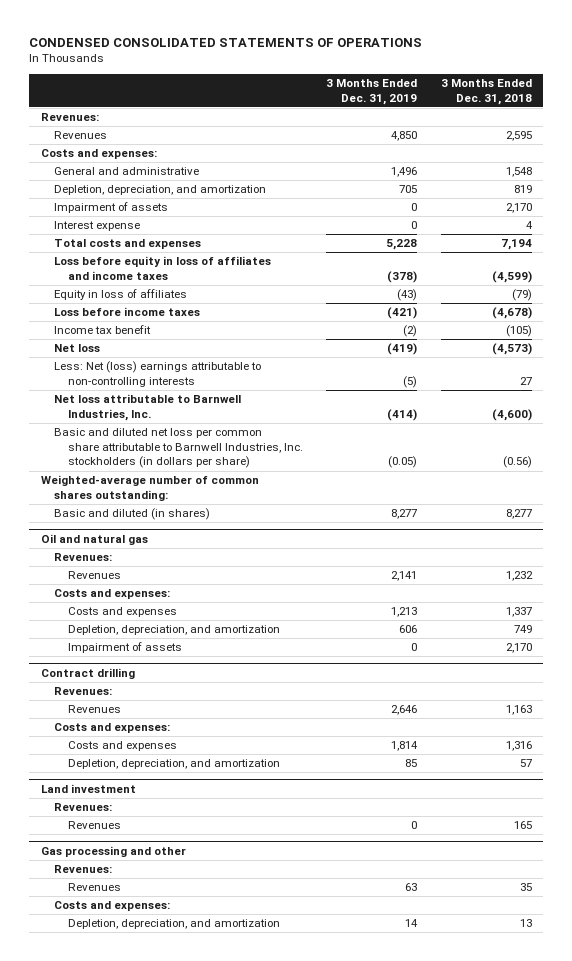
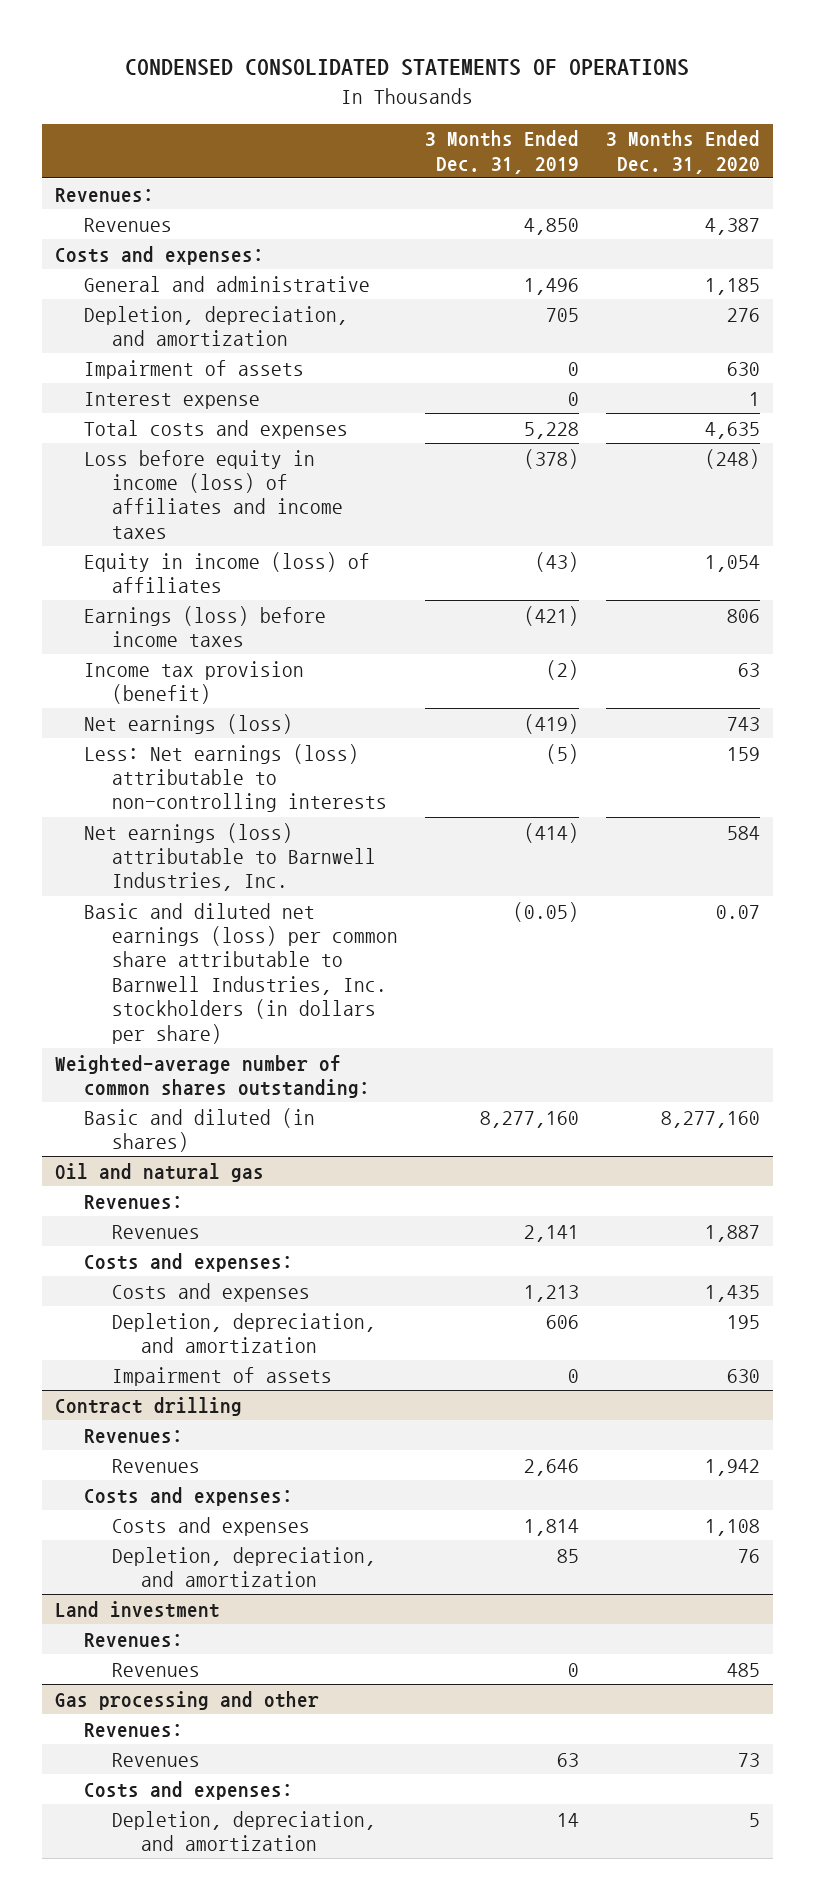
- | 3 Months Ended Dec. 31, 2019 | 3 Months Ended Dec. 31, 2018
+ | 3 Months Ended Dec. 31, 2019 | 3 Months Ended Dec. 31, 2020
- Loss before equity in loss of affiliates and income taxes | (378) | (4,599)
- Equity in loss of affiliates | (43) | (79)
- Loss before income taxes | (421) | (4,678)
- Income tax benefit | (2) | (105)
- Net loss | (419) | (4,573)
- Less: Net (loss) earnings attributable to non-controlling interests | (5) | 27
- Net loss attributable to Barnwell Industries, Inc. | (414) | (4,600)
- Basic and diluted net loss per common share attributable to Barnwell Industries, Inc. stockholders (in dollars per share) | (0.05) | (0.56)
+ Loss before equity in income (loss) of affiliates and income taxes | (378) | (248)
+ Equity in income (loss) of affiliates | (43) | 1,054
+ Earnings (loss) before income taxes | (421) | 806
+ Income tax provision (benefit) | (2) | 63
+ Net earnings (loss) | (419) | 743
+ Less: Net earnings (loss) attributable to non-controlling interests | (5) | 159
+ Net earnings (loss) attributable to Barnwell Industries, Inc. | (414) | 584
+ Basic and diluted net earnings (loss) per common share attributable to Barnwell Industries, Inc. stockholders (in dollars per share) | (0.05) | 0.07
- Basic and diluted (in shares) | 8,277 | 8,277
+ Basic and diluted (in shares) | 8,277,160 | 8,277,160

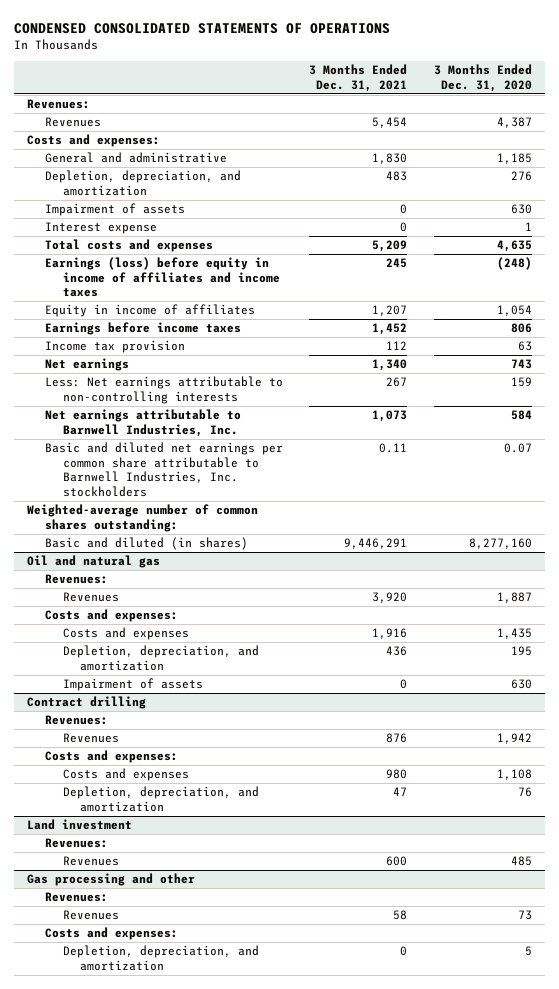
- | 3 Months Ended Dec. 31, 2019 | 3 Months Ended Dec. 31, 2020
+ | 3 Months Ended Dec. 31, 2021 | 3 Months Ended Dec. 31, 2020
- Loss before equity in income (loss) of affiliates and income taxes | (378) | (248)
- Equity in income (loss) of affiliates | (43) | 1,054
- Earnings (loss) before income taxes | (421) | 806
- Income tax provision (benefit) | (2) | 63
- Net earnings (loss) | (419) | 743
- Less: Net earnings (loss) attributable to non-controlling interests | (5) | 159
- Net earnings (loss) attributable to Barnwell Industries, Inc. | (414) | 584
- Basic and diluted net earnings (loss) per common share attributable to Barnwell Industries, Inc. stockholders (in dollars per share) | (0.05) | 0.07
+ Earnings (loss) before equity in income of affiliates and income taxes | 245 | (248)
+ Equity in income of affiliates | 1,207 | 1,054
+ Earnings before income taxes | 1,452 | 806
+ Income tax provision | 112 | 63
+ Net earnings | 1,340 | 743
+ Less: Net earnings attributable to non-controlling interests | 267 | 159
+ Net earnings attributable to Barnwell Industries, Inc. | 1,073 | 584
+ Basic and diluted net earnings per common share attributable to Barnwell Industries, Inc. stockholders | 0.11 | 0.07

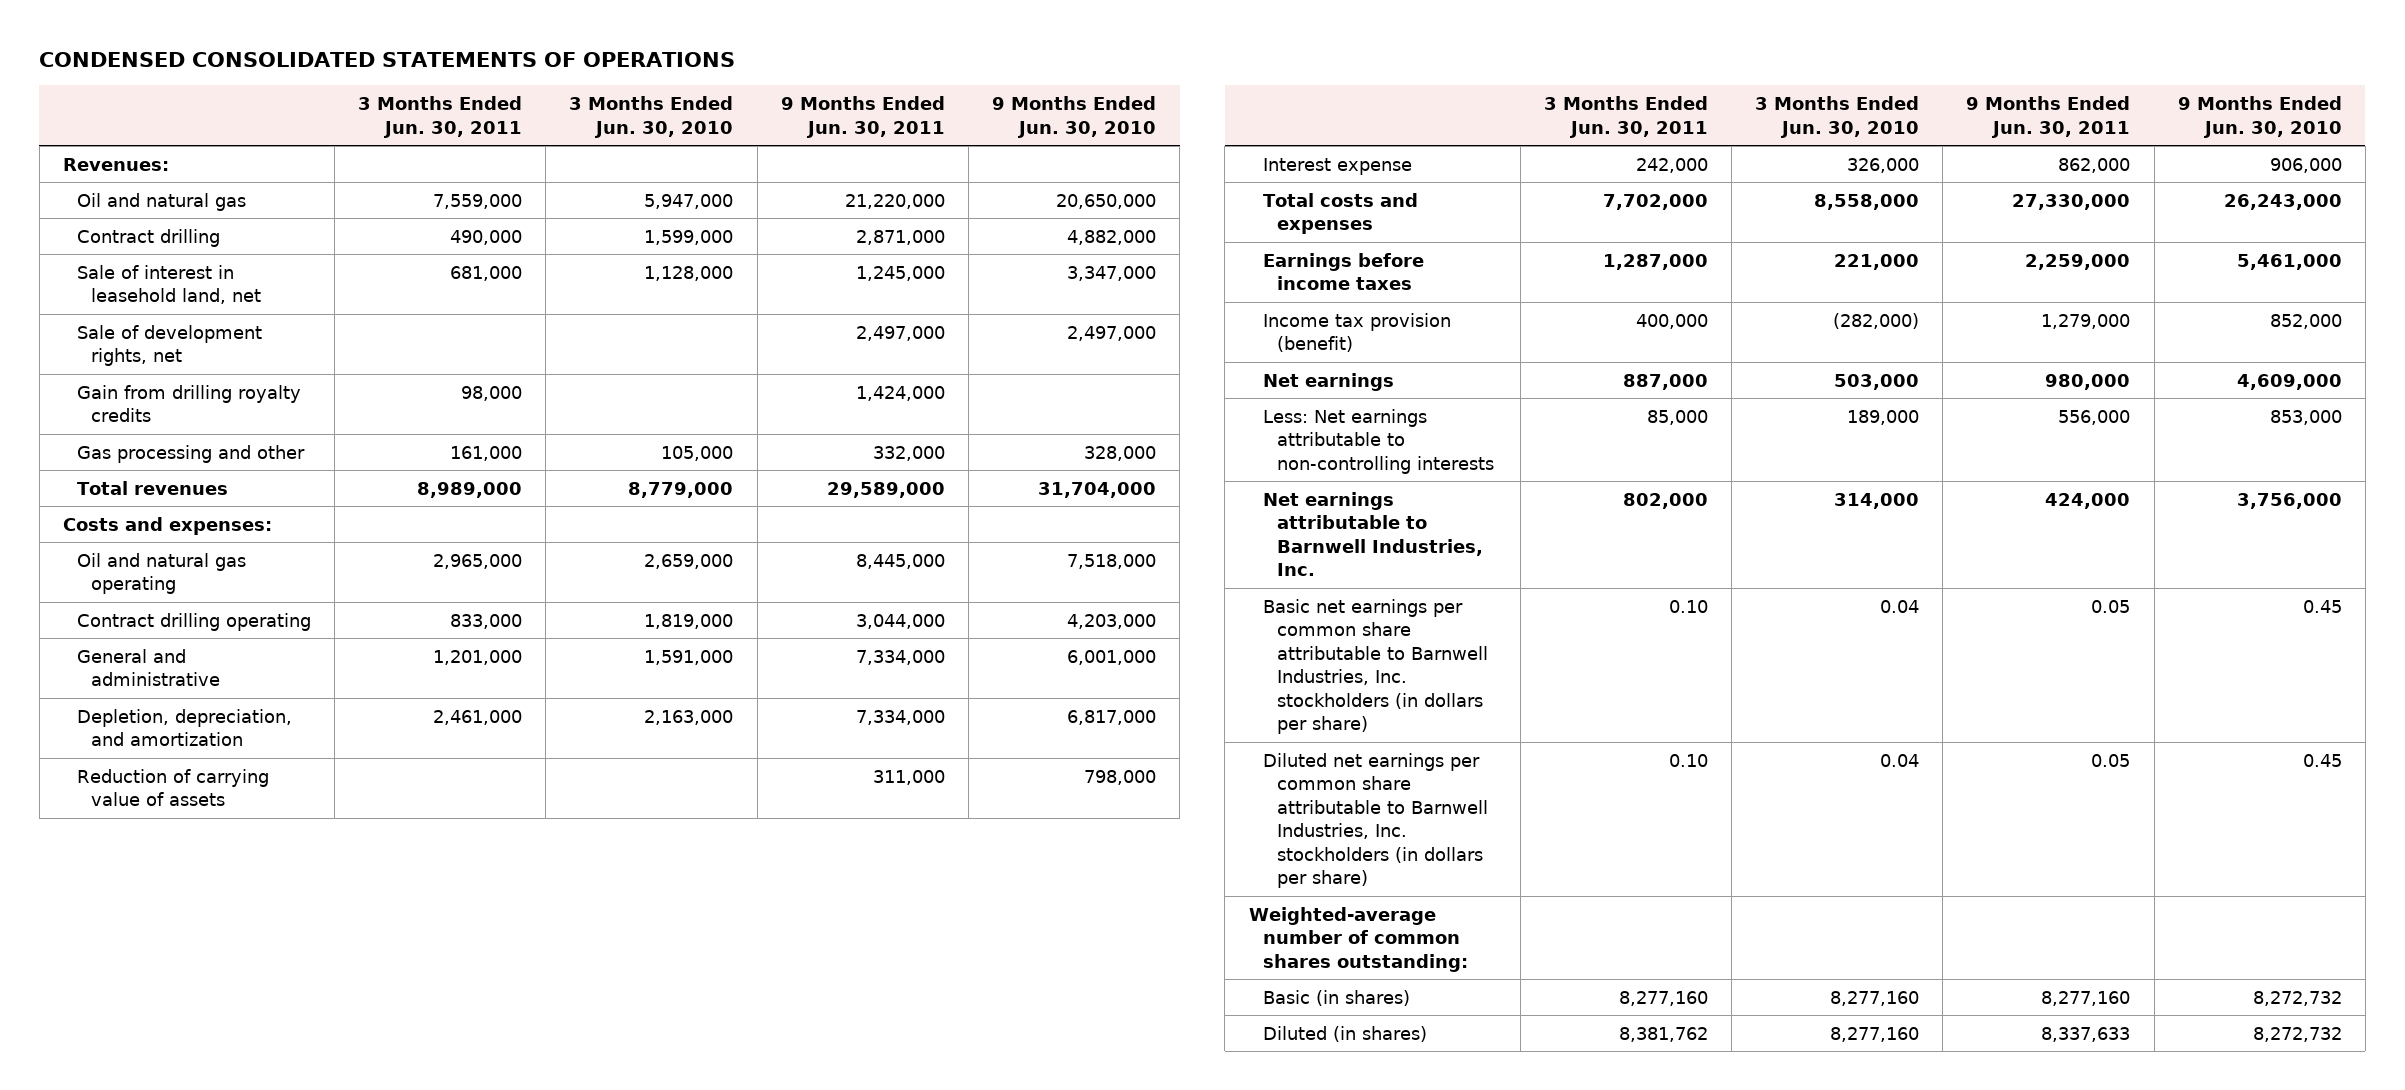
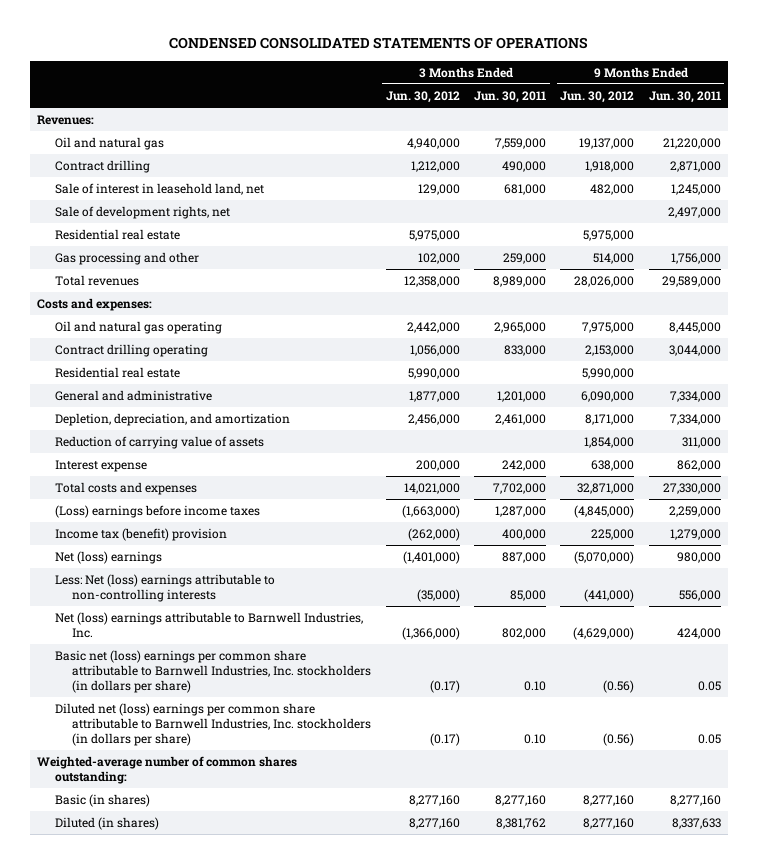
- | 3 Months Ended Jun. 30, 2011 | 3 Months Ended Jun. 30, 2010 | 9 Months Ended Jun. 30, 2011 | 9 Months Ended Jun. 30, 2010
+ | 3 Months Ended Jun. 30, 2012 | 3 Months Ended Jun. 30, 2011 | 9 Months Ended Jun. 30, 2012 | 9 Months Ended Jun. 30, 2011
- Gain from drilling royalty credits | 98,000 | | 1,424,000 |
- Gas processing and other | 161,000 | 105,000 | 332,000 | 328,000
+ Residential real estate | 5,975,000 | | 5,975,000 |
+ Gas processing and other | 102,000 | 259,000 | 514,000 | 1,756,000
+ Residential real estate | 5,990,000 | | 5,990,000 |
- Earnings before income taxes | 1,287,000 | 221,000 | 2,259,000 | 5,461,000
- Income tax provision (benefit) | 400,000 | (282,000) | 1,279,000 | 852,000
- Net earnings | 887,000 | 503,000 | 980,000 | 4,609,000
- Less: Net earnings attributable to non-controlling interests | 85,000 | 189,000 | 556,000 | 853,000
- Net earnings attributable to Barnwell Industries, Inc. | 802,000 | 314,000 | 424,000 | 3,756,000
- Basic net earnings per common share attributable to Barnwell Industries, Inc. stockholders (in dollars per share) | 0.10 | 0.04 | 0.05 | 0.45
- Diluted net earnings per common share attributable to Barnwell Industries, Inc. stockholders (in dollars per share) | 0.10 | 0.04 | 0.05 | 0.45
+ (Loss) earnings before income taxes | (1,663,000) | 1,287,000 | (4,845,000) | 2,259,000
+ Income tax (benefit) provision | (262,000) | 400,000 | 225,000 | 1,279,000
+ Net (loss) earnings | (1,401,000) | 887,000 | (5,070,000) | 980,000
+ Less: Net (loss) earnings attributable to non-controlling interests | (35,000) | 85,000 | (441,000) | 556,000
+ Net (loss) earnings attributable to Barnwell Industries, Inc. | (1,366,000) | 802,000 | (4,629,000) | 424,000
+ Basic net (loss) earnings per common share attributable to Barnwell Industries, Inc. stockholders (in dollars per share) | (0.17) | 0.10 | (0.56) | 0.05
+ Diluted net (loss) earnings per common share attributable to Barnwell Industries, Inc. stockholders (in dollars per share) | (0.17) | 0.10 | (0.56) | 0.05

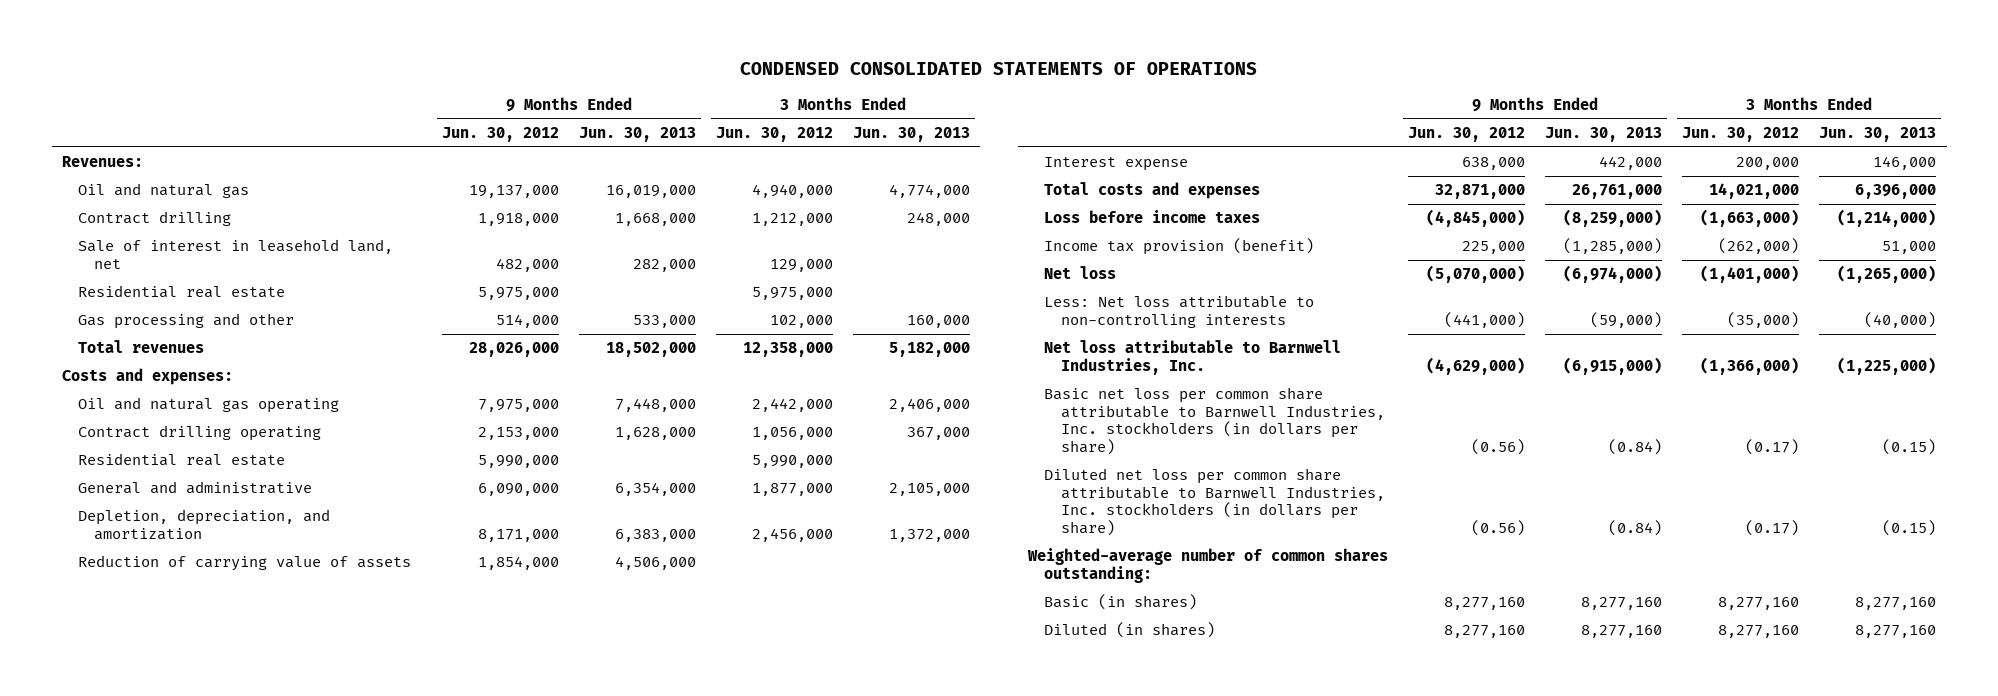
- | 3 Months Ended Jun. 30, 2012 | 3 Months Ended Jun. 30, 2011 | 9 Months Ended Jun. 30, 2012 | 9 Months Ended Jun. 30, 2011
+ | 9 Months Ended Jun. 30, 2012 | 9 Months Ended Jun. 30, 2013 | 3 Months Ended Jun. 30, 2012 | 3 Months Ended Jun. 30, 2013
- Sale of development rights, net | | | | 2,497,000
- (Loss) earnings before income taxes | (1,663,000) | 1,287,000 | (4,845,000) | 2,259,000
- Income tax (benefit) provision | (262,000) | 400,000 | 225,000 | 1,279,000
- Net (loss) earnings | (1,401,000) | 887,000 | (5,070,000) | 980,000
- Less: Net (loss) earnings attributable to non-controlling interests | (35,000) | 85,000 | (441,000) | 556,000
- Net (loss) earnings attributable to Barnwell Industries, Inc. | (1,366,000) | 802,000 | (4,629,000) | 424,000
- Basic net (loss) earnings per common share attributable to Barnwell Industries, Inc. stockholders (in dollars per share) | (0.17) | 0.10 | (0.56) | 0.05
- Diluted net (loss) earnings per common share attributable to Barnwell Industries, Inc. stockholders (in dollars per share) | (0.17) | 0.10 | (0.56) | 0.05
+ Loss before income taxes | (4,845,000) | (8,259,000) | (1,663,000) | (1,214,000)
+ Income tax provision (benefit) | 225,000 | (1,285,000) | (262,000) | 51,000
+ Net loss | (5,070,000) | (6,974,000) | (1,401,000) | (1,265,000)
+ Less: Net loss attributable to non-controlling interests | (441,000) | (59,000) | (35,000) | (40,000)
+ Net loss attributable to Barnwell Industries, Inc. | (4,629,000) | (6,915,000) | (1,366,000) | (1,225,000)
+ Basic net loss per common share attributable to Barnwell Industries, Inc. stockholders (in dollars per share) | (0.56) | (0.84) | (0.17) | (0.15)
+ Diluted net loss per common share attributable to Barnwell Industries, Inc. stockholders (in dollars per share) | (0.56) | (0.84) | (0.17) | (0.15)

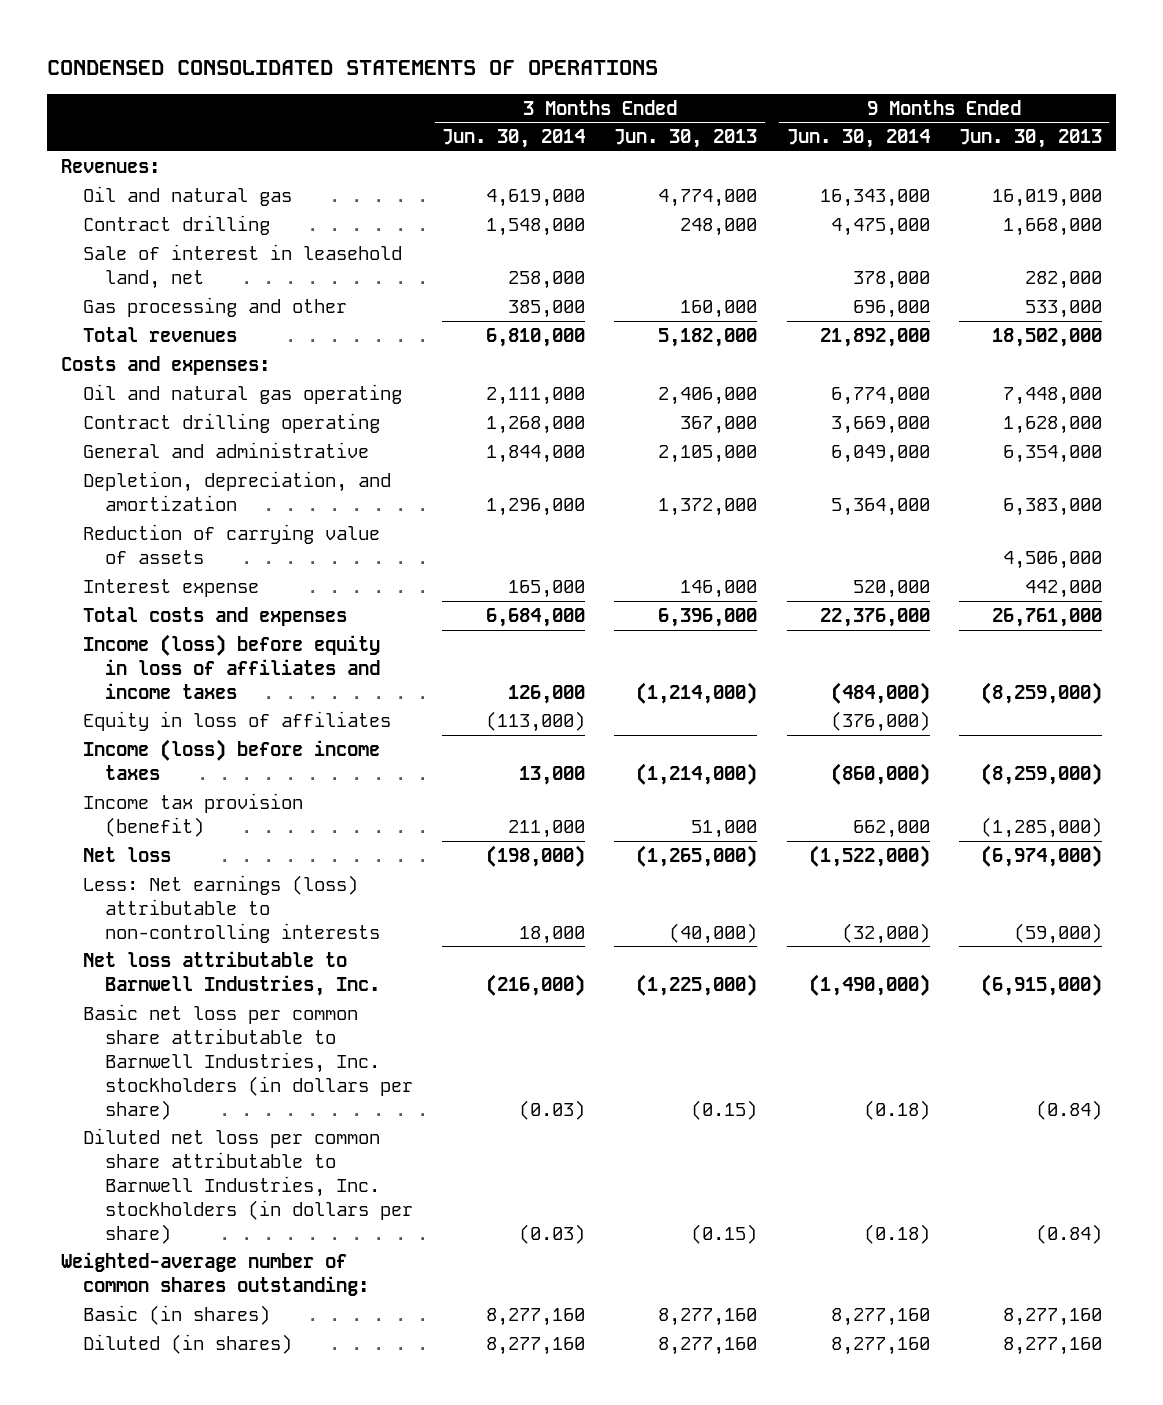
- | 9 Months Ended Jun. 30, 2012 | 9 Months Ended Jun. 30, 2013 | 3 Months Ended Jun. 30, 2012 | 3 Months Ended Jun. 30, 2013
+ | 3 Months Ended Jun. 30, 2014 | 3 Months Ended Jun. 30, 2013 | 9 Months Ended Jun. 30, 2014 | 9 Months Ended Jun. 30, 2013
- Residential real estate | 5,975,000 | | 5,975,000 |
- Residential real estate | 5,990,000 | | 5,990,000 |
- Loss before income taxes | (4,845,000) | (8,259,000) | (1,663,000) | (1,214,000)
+ Income (loss) before equity in loss of affiliates and income taxes | 126,000 | (1,214,000) | (484,000) | (8,259,000)
+ Equity in loss of affiliates | (113,000) | | (376,000) |
+ Income (loss) before income taxes | 13,000 | (1,214,000) | (860,000) | (8,259,000)
- Less: Net loss attributable to non-controlling interests | (441,000) | (59,000) | (35,000) | (40,000)
+ Less: Net earnings (loss) attributable to non-controlling interests | 18,000 | (40,000) | (32,000) | (59,000)

